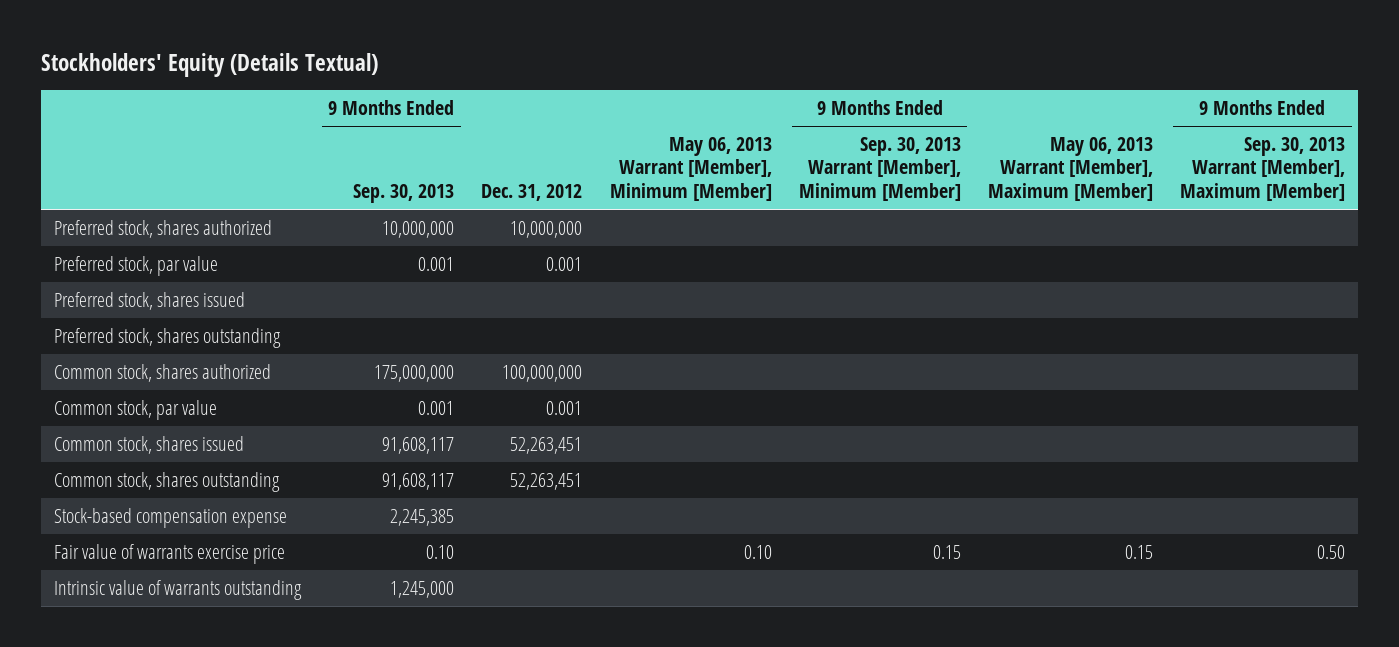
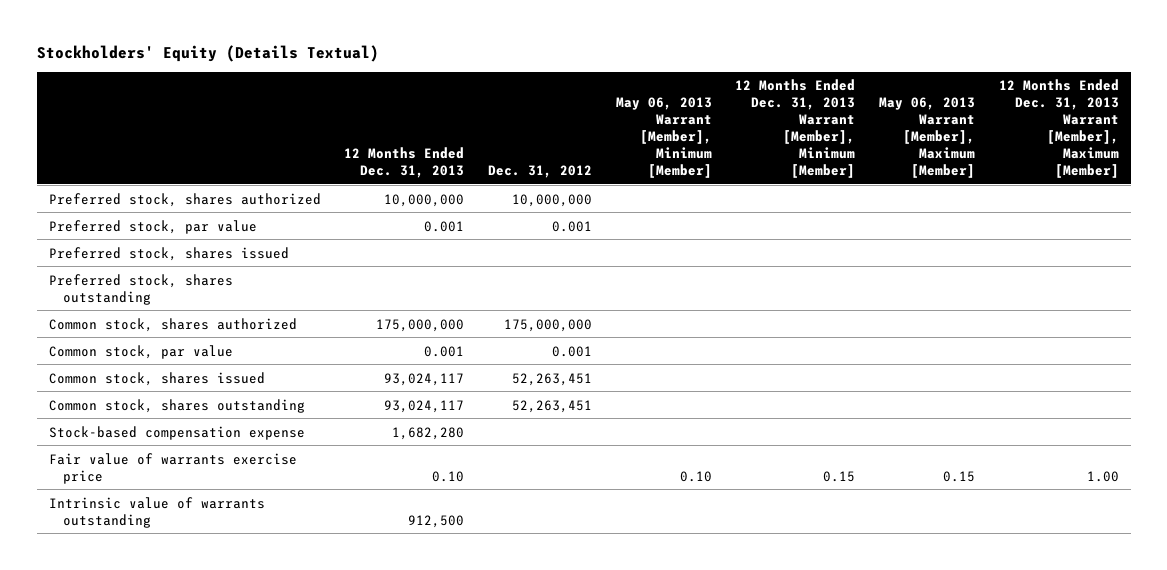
- | 9 Months Ended Sep. 30, 2013 | Dec. 31, 2012 | May 06, 2013 Warrant [Member], Minimum [Member] | 9 Months Ended Sep. 30, 2013 Warrant [Member], Minimum [Member] | May 06, 2013 Warrant [Member], Maximum [Member] | 9 Months Ended Sep. 30, 2013 Warrant [Member], Maximum [Member]
+ | 12 Months Ended Dec. 31, 2013 | Dec. 31, 2012 | May 06, 2013 Warrant [Member], Minimum [Member] | 12 Months Ended Dec. 31, 2013 Warrant [Member], Minimum [Member] | May 06, 2013 Warrant [Member], Maximum [Member] | 12 Months Ended Dec. 31, 2013 Warrant [Member], Maximum [Member]
- Common stock, shares authorized | 175,000,000 | 100,000,000 | | | |
+ Common stock, shares authorized | 175,000,000 | 175,000,000 | | | |

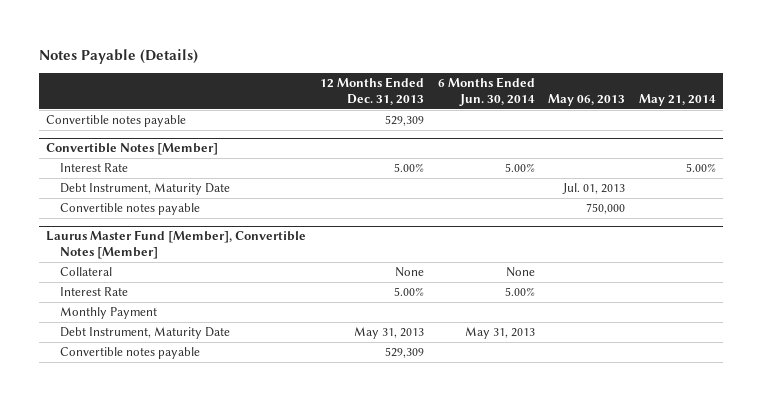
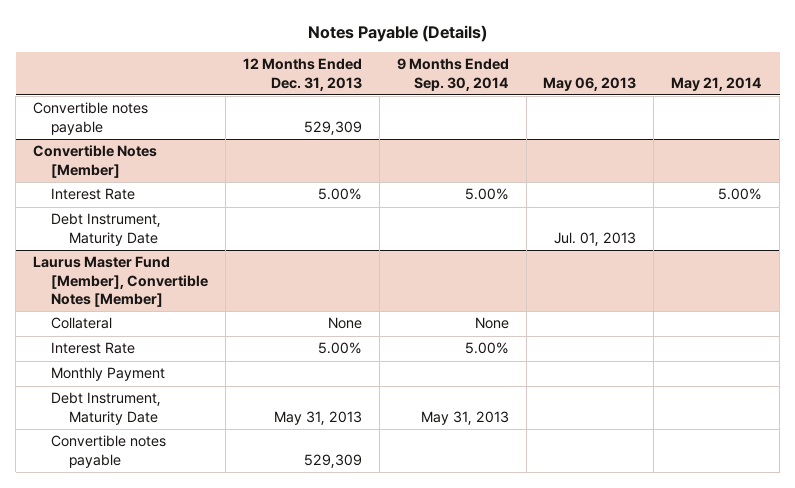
- | 12 Months Ended Dec. 31, 2013 | 6 Months Ended Jun. 30, 2014 | May 06, 2013 | May 21, 2014
+ | 12 Months Ended Dec. 31, 2013 | 9 Months Ended Sep. 30, 2014 | May 06, 2013 | May 21, 2014
@ Convertible Notes [Member]
- Convertible notes payable | | | 750,000 |

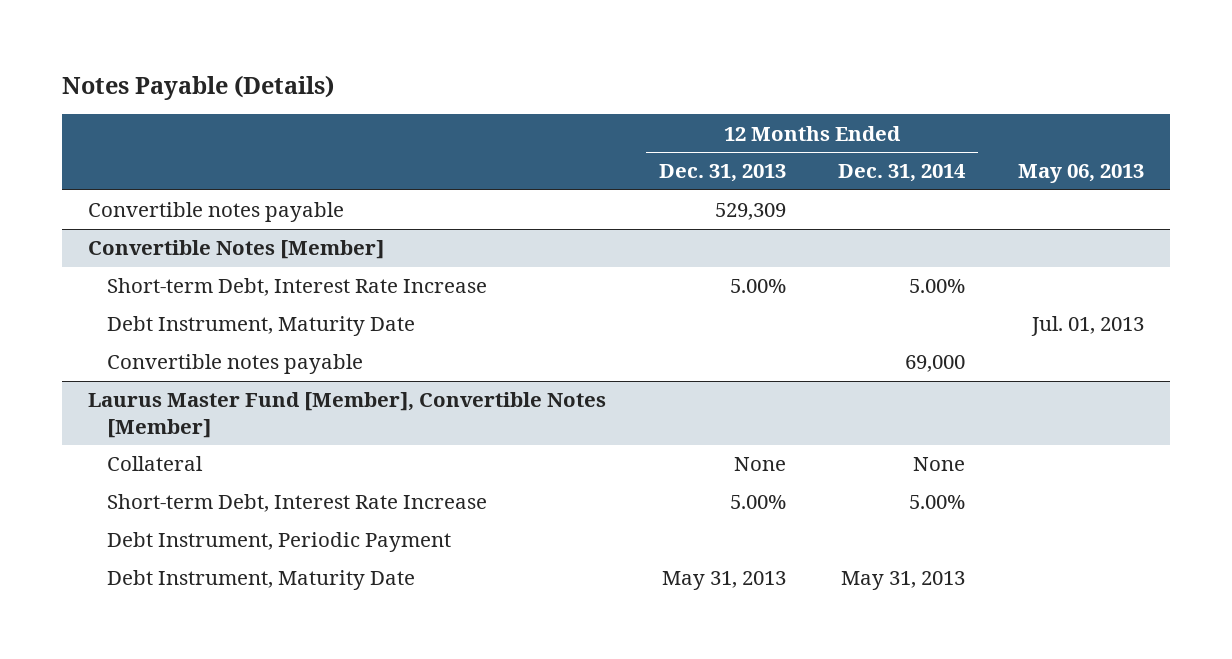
- | 12 Months Ended Dec. 31, 2013 | 9 Months Ended Sep. 30, 2014 | May 06, 2013 | May 21, 2014
+ | 12 Months Ended Dec. 31, 2013 | 12 Months Ended Dec. 31, 2014 | May 06, 2013
@ Convertible Notes [Member]
- Interest Rate | 5.00% | 5.00% | | 5.00%
+ Short-term Debt, Interest Rate Increase | 5.00% | 5.00% |
+ Convertible notes payable | | 69,000 |
@ Laurus Master Fund [Member], Convertible Notes [Member]
- Interest Rate | 5.00% | 5.00% | |
- Monthly Payment
+ Short-term Debt, Interest Rate Increase | 5.00% | 5.00% |
+ Debt Instrument, Periodic Payment
- Convertible notes payable | 529,309 | | |

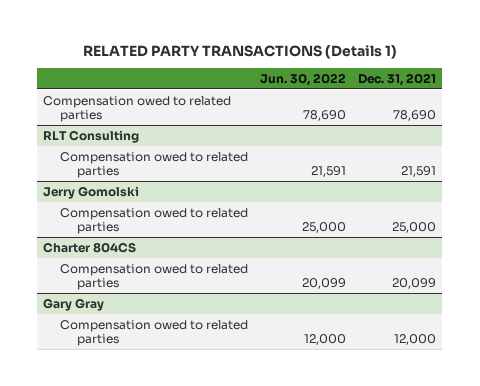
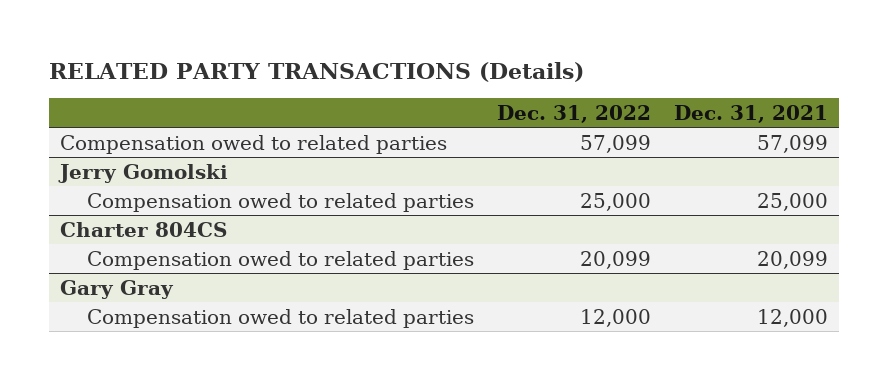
- RELATED PARTY TRANSACTIONS (Details 1)
+ RELATED PARTY TRANSACTIONS (Details)
- | Jun. 30, 2022 | Dec. 31, 2021
+ | Dec. 31, 2022 | Dec. 31, 2021
- Compensation owed to related parties | 78,690 | 78,690
- RLT Consulting
- Compensation owed to related parties | 21,591 | 21,591
+ Compensation owed to related parties | 57,099 | 57,099

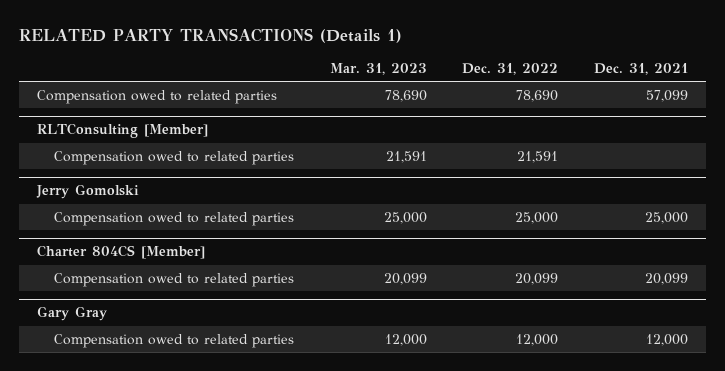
- RELATED PARTY TRANSACTIONS (Details)
+ RELATED PARTY TRANSACTIONS (Details 1)
- | Dec. 31, 2022 | Dec. 31, 2021
+ | Mar. 31, 2023 | Dec. 31, 2022 | Dec. 31, 2021
- Compensation owed to related parties | 57,099 | 57,099
+ Compensation owed to related parties | 78,690 | 78,690 | 57,099
+ RLTConsulting [Member]
+ Compensation owed to related parties | 21,591 | 21,591 |
- Charter 804CS
+ Charter 804CS [Member]

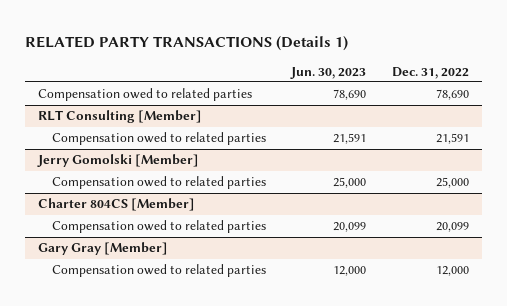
- | Mar. 31, 2023 | Dec. 31, 2022 | Dec. 31, 2021
+ | Jun. 30, 2023 | Dec. 31, 2022
- RLTConsulting [Member]
+ RLT Consulting [Member]
- Jerry Gomolski
+ Jerry Gomolski [Member]
- Gary Gray
+ Gary Gray [Member]

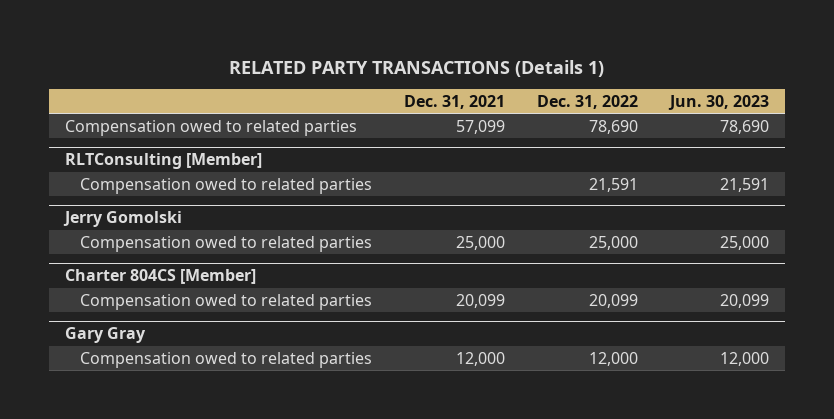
- | Jun. 30, 2023 | Dec. 31, 2022
+ | Dec. 31, 2021 | Dec. 31, 2022 | Jun. 30, 2023
- RLT Consulting [Member]
+ RLTConsulting [Member]
- Jerry Gomolski [Member]
+ Jerry Gomolski
- Gary Gray [Member]
+ Gary Gray

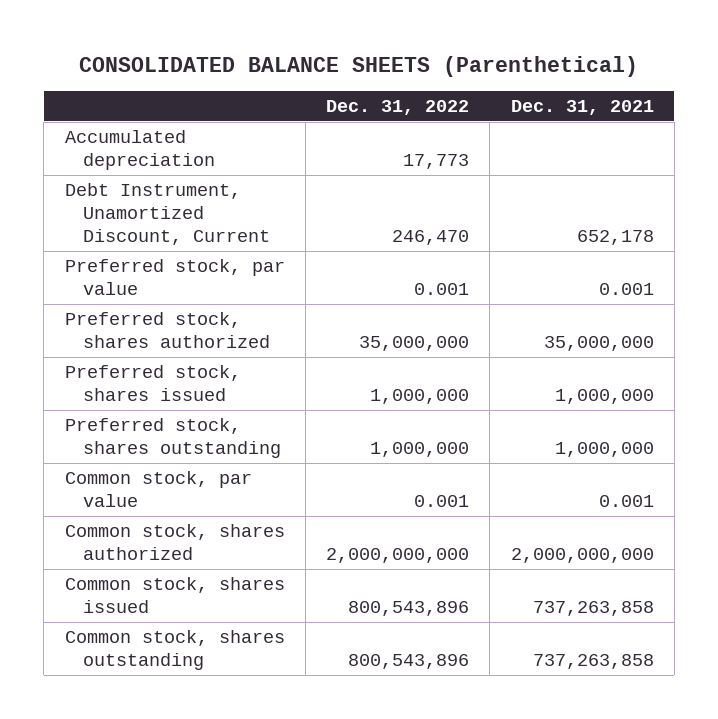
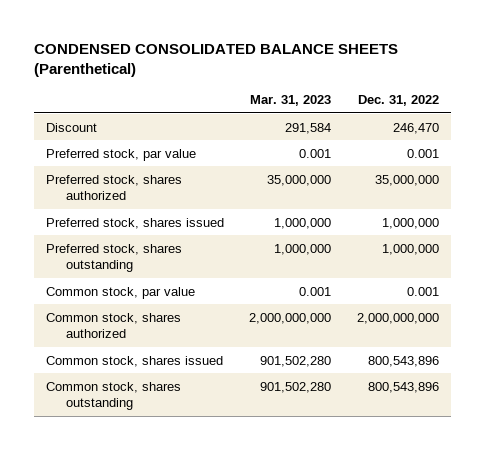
- CONSOLIDATED BALANCE SHEETS (Parenthetical)
+ CONDENSED CONSOLIDATED BALANCE SHEETS (Parenthetical)
- | Dec. 31, 2022 | Dec. 31, 2021
+ | Mar. 31, 2023 | Dec. 31, 2022
- Accumulated depreciation | 17,773 |
- Debt Instrument, Unamortized Discount, Current | 246,470 | 652,178
+ Discount | 291,584 | 246,470

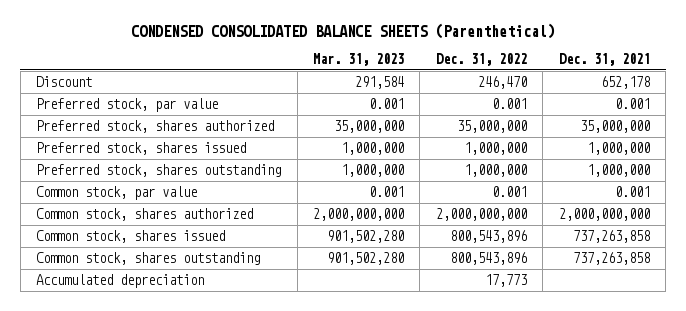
- | Mar. 31, 2023 | Dec. 31, 2022
+ | Mar. 31, 2023 | Dec. 31, 2022 | Dec. 31, 2021
+ Accumulated depreciation | | 17,773 |

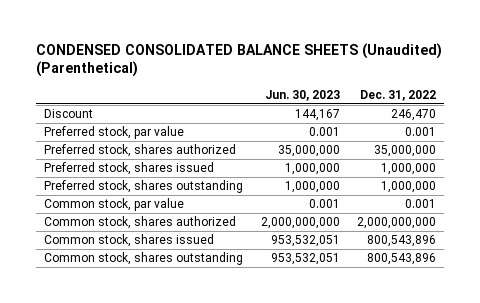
- CONDENSED CONSOLIDATED BALANCE SHEETS (Parenthetical)
+ CONDENSED CONSOLIDATED BALANCE SHEETS (Unaudited) (Parenthetical)
- | Mar. 31, 2023 | Dec. 31, 2022 | Dec. 31, 2021
+ | Jun. 30, 2023 | Dec. 31, 2022
- Accumulated depreciation | | 17,773 |

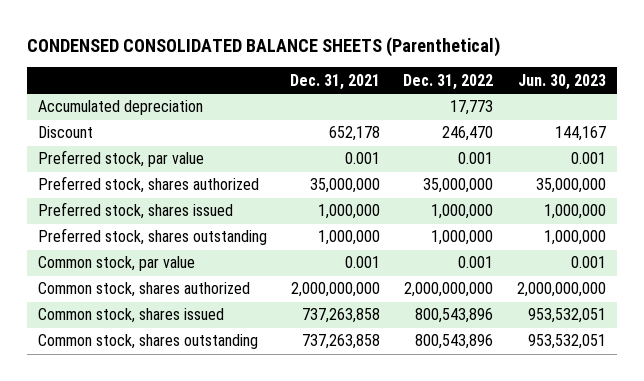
- CONDENSED CONSOLIDATED BALANCE SHEETS (Unaudited) (Parenthetical)
+ CONDENSED CONSOLIDATED BALANCE SHEETS (Parenthetical)
- | Jun. 30, 2023 | Dec. 31, 2022
+ | Dec. 31, 2021 | Dec. 31, 2022 | Jun. 30, 2023
+ Accumulated depreciation | | 17,773 |

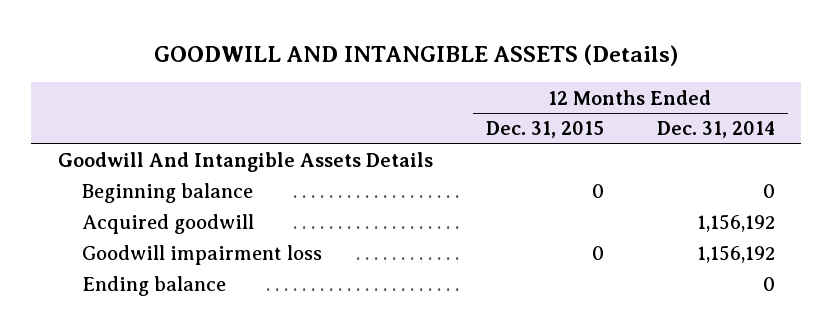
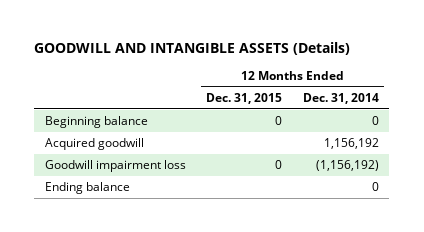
- Goodwill And Intangible Assets Details
- Goodwill impairment loss | 0 | 1,156,192
+ Goodwill impairment loss | 0 | (1,156,192)

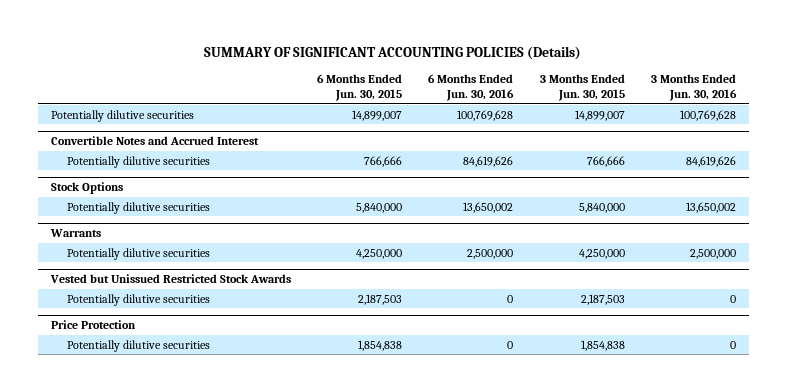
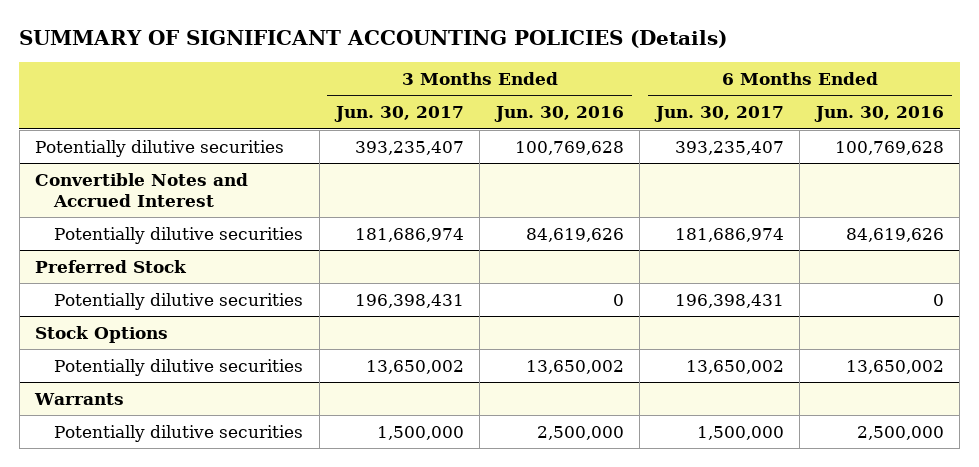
- | 6 Months Ended Jun. 30, 2015 | 6 Months Ended Jun. 30, 2016 | 3 Months Ended Jun. 30, 2015 | 3 Months Ended Jun. 30, 2016
+ | 3 Months Ended Jun. 30, 2017 | 3 Months Ended Jun. 30, 2016 | 6 Months Ended Jun. 30, 2017 | 6 Months Ended Jun. 30, 2016
+ Preferred Stock
+ Potentially dilutive securities | 196,398,431 | 0 | 196,398,431 | 0
- Vested but Unissued Restricted Stock Awards
- Potentially dilutive securities | 2,187,503 | 0 | 2,187,503 | 0
- Price Protection
- Potentially dilutive securities | 1,854,838 | 0 | 1,854,838 | 0

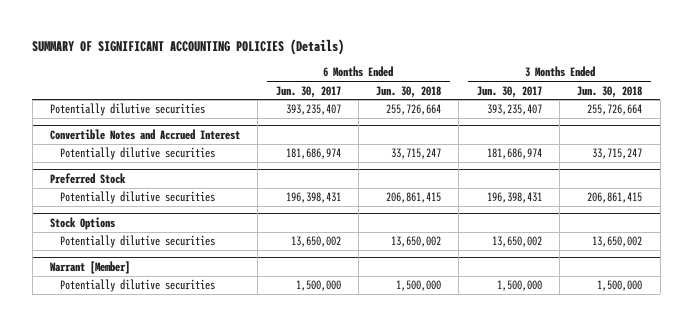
- | 3 Months Ended Jun. 30, 2017 | 3 Months Ended Jun. 30, 2016 | 6 Months Ended Jun. 30, 2017 | 6 Months Ended Jun. 30, 2016
+ | 6 Months Ended Jun. 30, 2017 | 6 Months Ended Jun. 30, 2018 | 3 Months Ended Jun. 30, 2017 | 3 Months Ended Jun. 30, 2018
- Warrants
+ Warrant [Member]

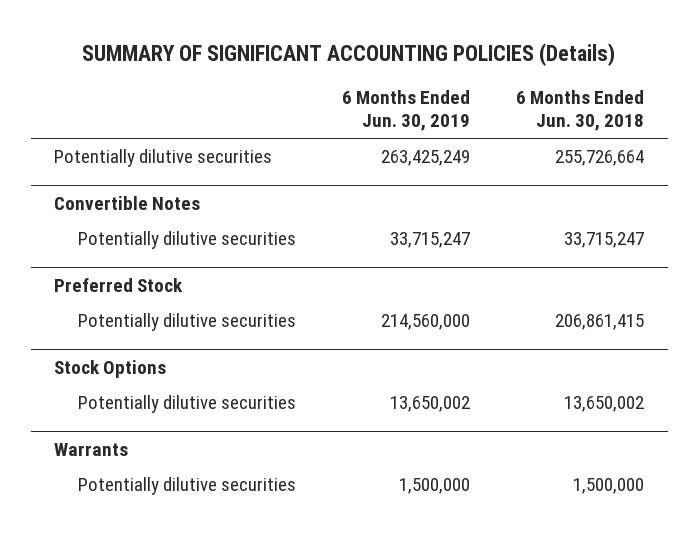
- | 6 Months Ended Jun. 30, 2017 | 6 Months Ended Jun. 30, 2018 | 3 Months Ended Jun. 30, 2017 | 3 Months Ended Jun. 30, 2018
+ | 6 Months Ended Jun. 30, 2019 | 6 Months Ended Jun. 30, 2018
- Convertible Notes and Accrued Interest
+ Convertible Notes
- Warrant [Member]
+ Warrants

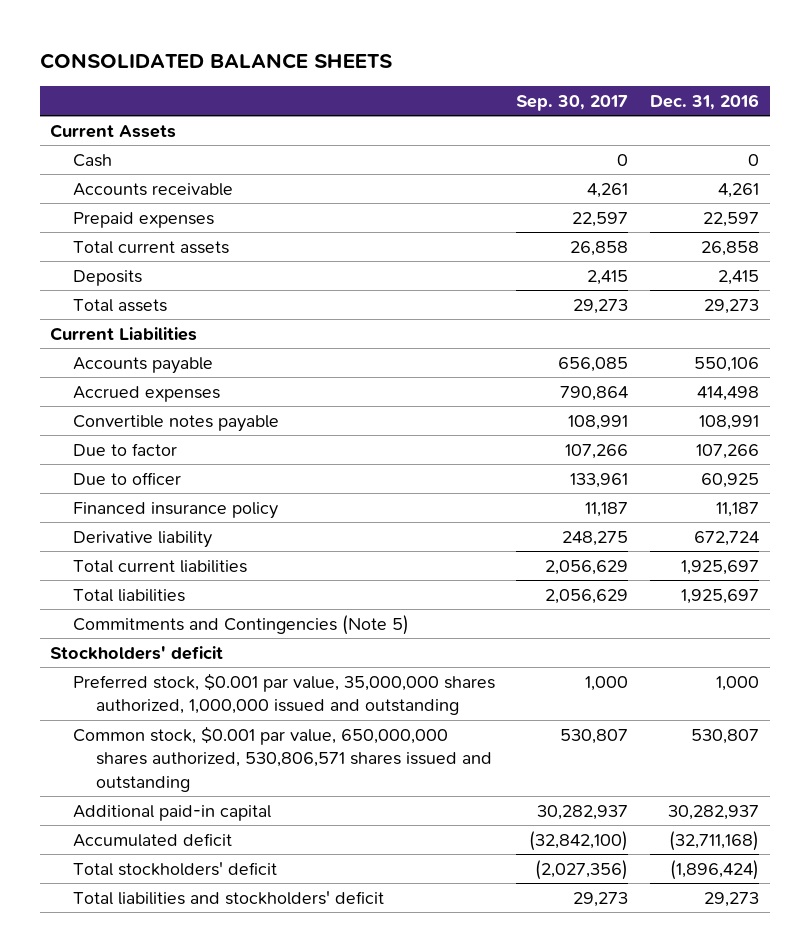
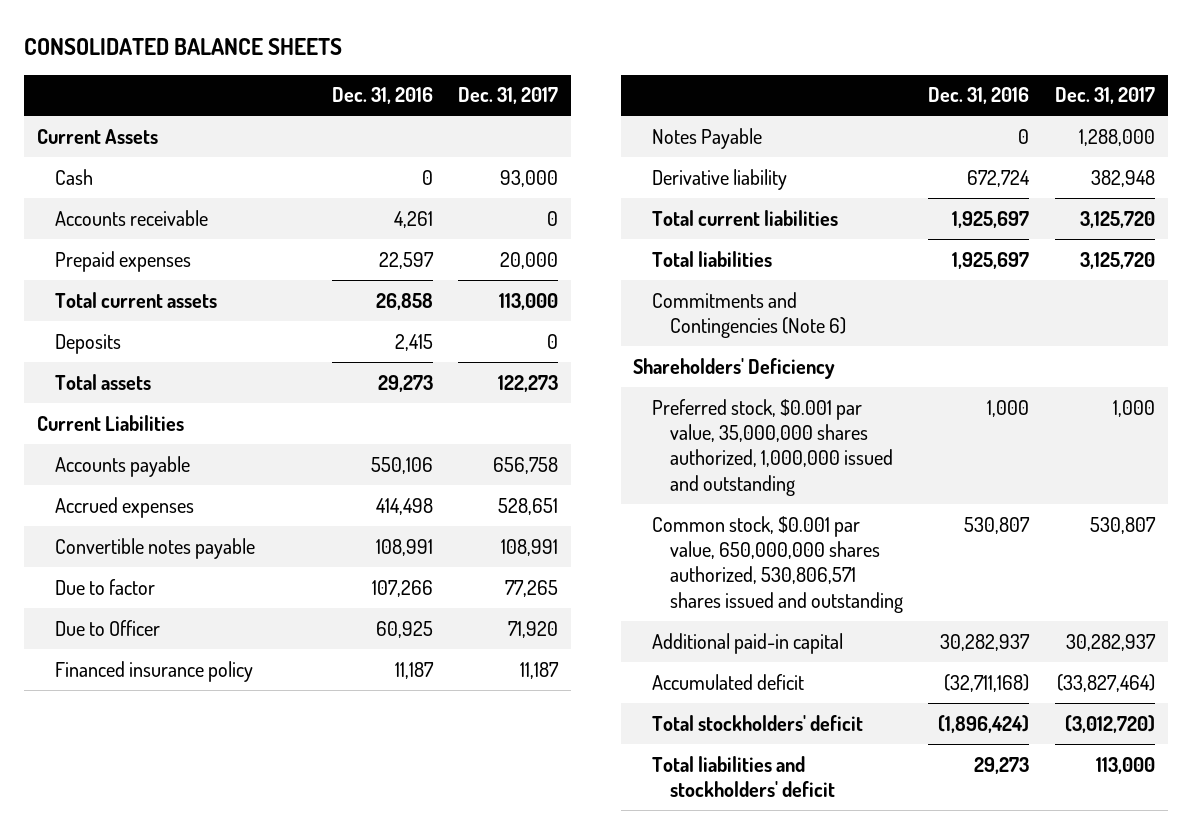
- | Sep. 30, 2017 | Dec. 31, 2016
+ | Dec. 31, 2016 | Dec. 31, 2017
- Due to officer | 133,961 | 60,925
+ Due to Officer | 60,925 | 71,920
+ Notes Payable | 0 | 1,288,000
- Commitments and Contingencies (Note 5)
- Stockholders' deficit
+ Commitments and Contingencies (Note 6)
+ Shareholders' Deficiency

